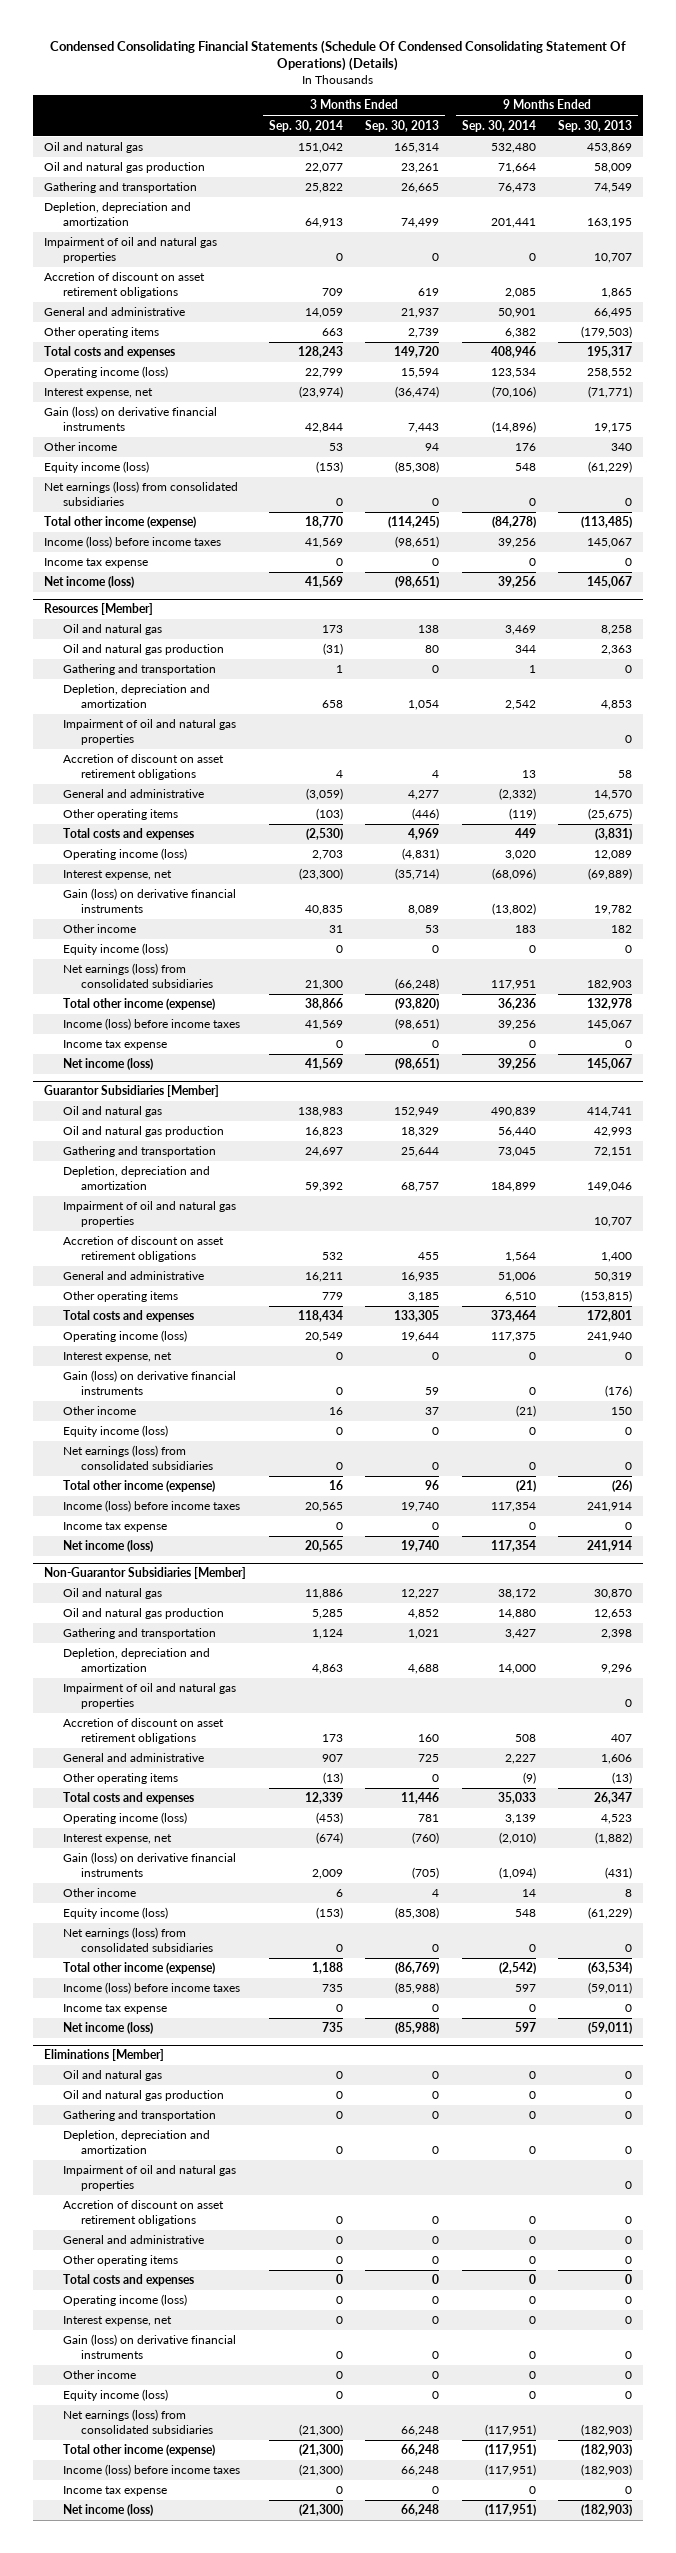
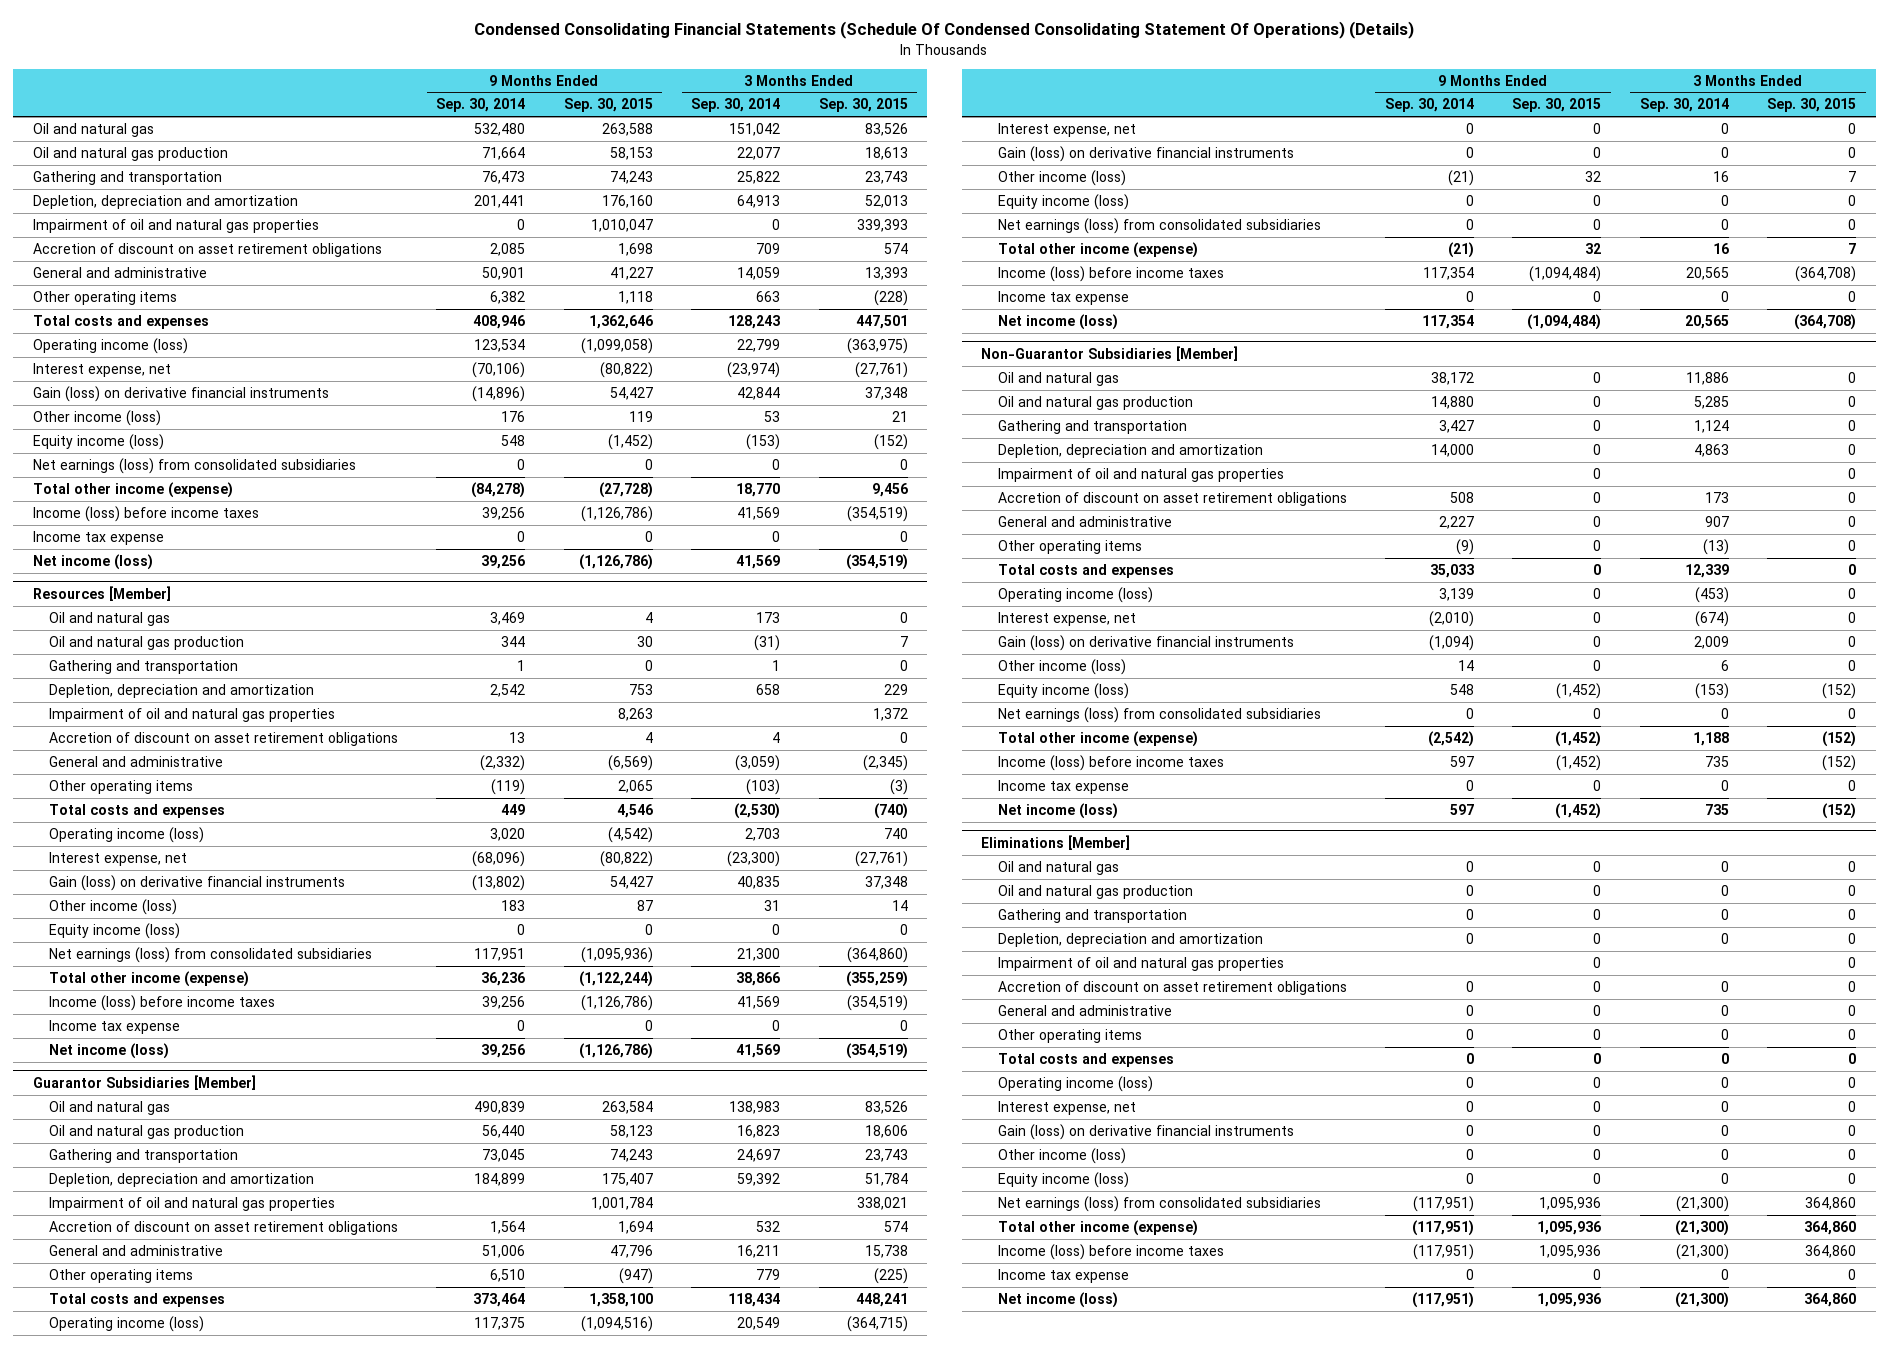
- | 3 Months Ended Sep. 30, 2014 | 3 Months Ended Sep. 30, 2013 | 9 Months Ended Sep. 30, 2014 | 9 Months Ended Sep. 30, 2013
+ | 9 Months Ended Sep. 30, 2014 | 9 Months Ended Sep. 30, 2015 | 3 Months Ended Sep. 30, 2014 | 3 Months Ended Sep. 30, 2015
- Other income | 53 | 94 | 176 | 340
+ Other income (loss) | 176 | 119 | 53 | 21
@ Resources [Member]
- Other income | 31 | 53 | 183 | 182
+ Other income (loss) | 183 | 87 | 31 | 14
@ Guarantor Subsidiaries [Member]
- Other income | 16 | 37 | (21) | 150
+ Other income (loss) | (21) | 32 | 16 | 7
@ Non-Guarantor Subsidiaries [Member]
- Other income | 6 | 4 | 14 | 8
+ Other income (loss) | 14 | 0 | 6 | 0
@ Eliminations [Member]
- Other income | 0 | 0 | 0 | 0
+ Other income (loss) | 0 | 0 | 0 | 0

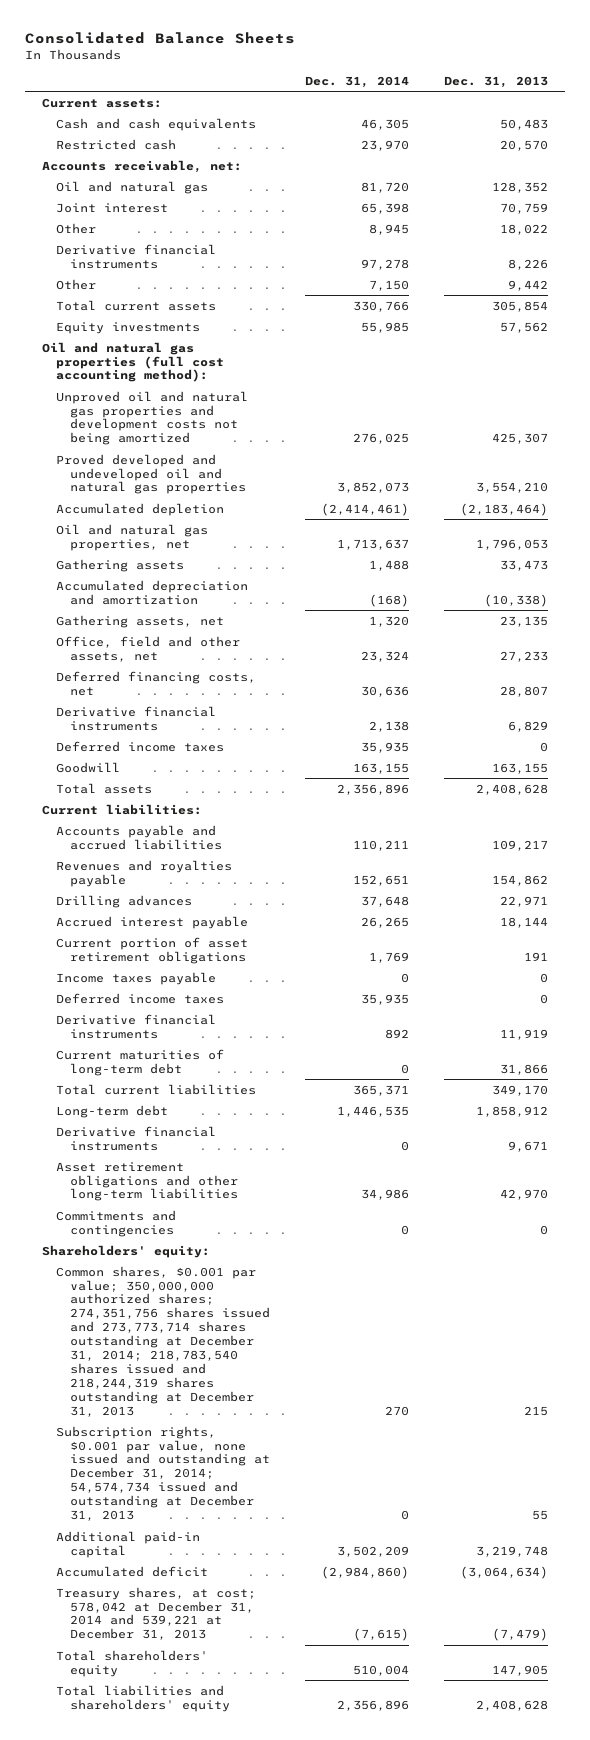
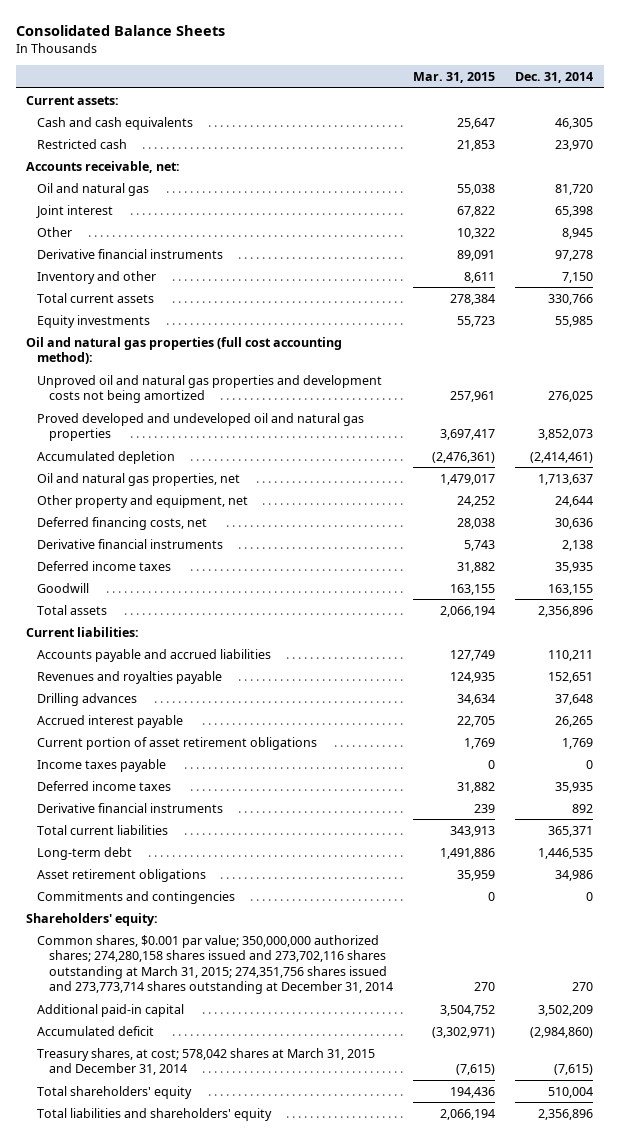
- | Dec. 31, 2014 | Dec. 31, 2013
+ | Mar. 31, 2015 | Dec. 31, 2014
- Other | 7,150 | 9,442
+ Inventory and other | 8,611 | 7,150
- Gathering assets | 1,488 | 33,473
- Accumulated depreciation and amortization | (168) | (10,338)
- Gathering assets, net | 1,320 | 23,135
- Office, field and other assets, net | 23,324 | 27,233
+ Other property and equipment, net | 24,252 | 24,644
- Current maturities of long-term debt | 0 | 31,866
- Derivative financial instruments | 0 | 9,671
- Asset retirement obligations and other long-term liabilities | 34,986 | 42,970
+ Asset retirement obligations | 35,959 | 34,986
- Common shares, $0.001 par value; 350,000,000 authorized shares; 274,351,756 shares issued and 273,773,714 shares outstanding at December 31, 2014; 218,783,540 shares issued and 218,244,319 shares outstanding at December 31, 2013 | 270 | 215
- Subscription rights, $0.001 par value, none issued and outstanding at December 31, 2014; 54,574,734 issued and outstanding at December 31, 2013 | 0 | 55
+ Common shares, $0.001 par value; 350,000,000 authorized shares; 274,280,158 shares issued and 273,702,116 shares outstanding at March 31, 2015; 274,351,756 shares issued and 273,773,714 shares outstanding at December 31, 2014 | 270 | 270
- Treasury shares, at cost; 578,042 at December 31, 2014 and 539,221 at December 31, 2013 | (7,615) | (7,479)
+ Treasury shares, at cost; 578,042 shares at March 31, 2015 and December 31, 2014 | (7,615) | (7,615)

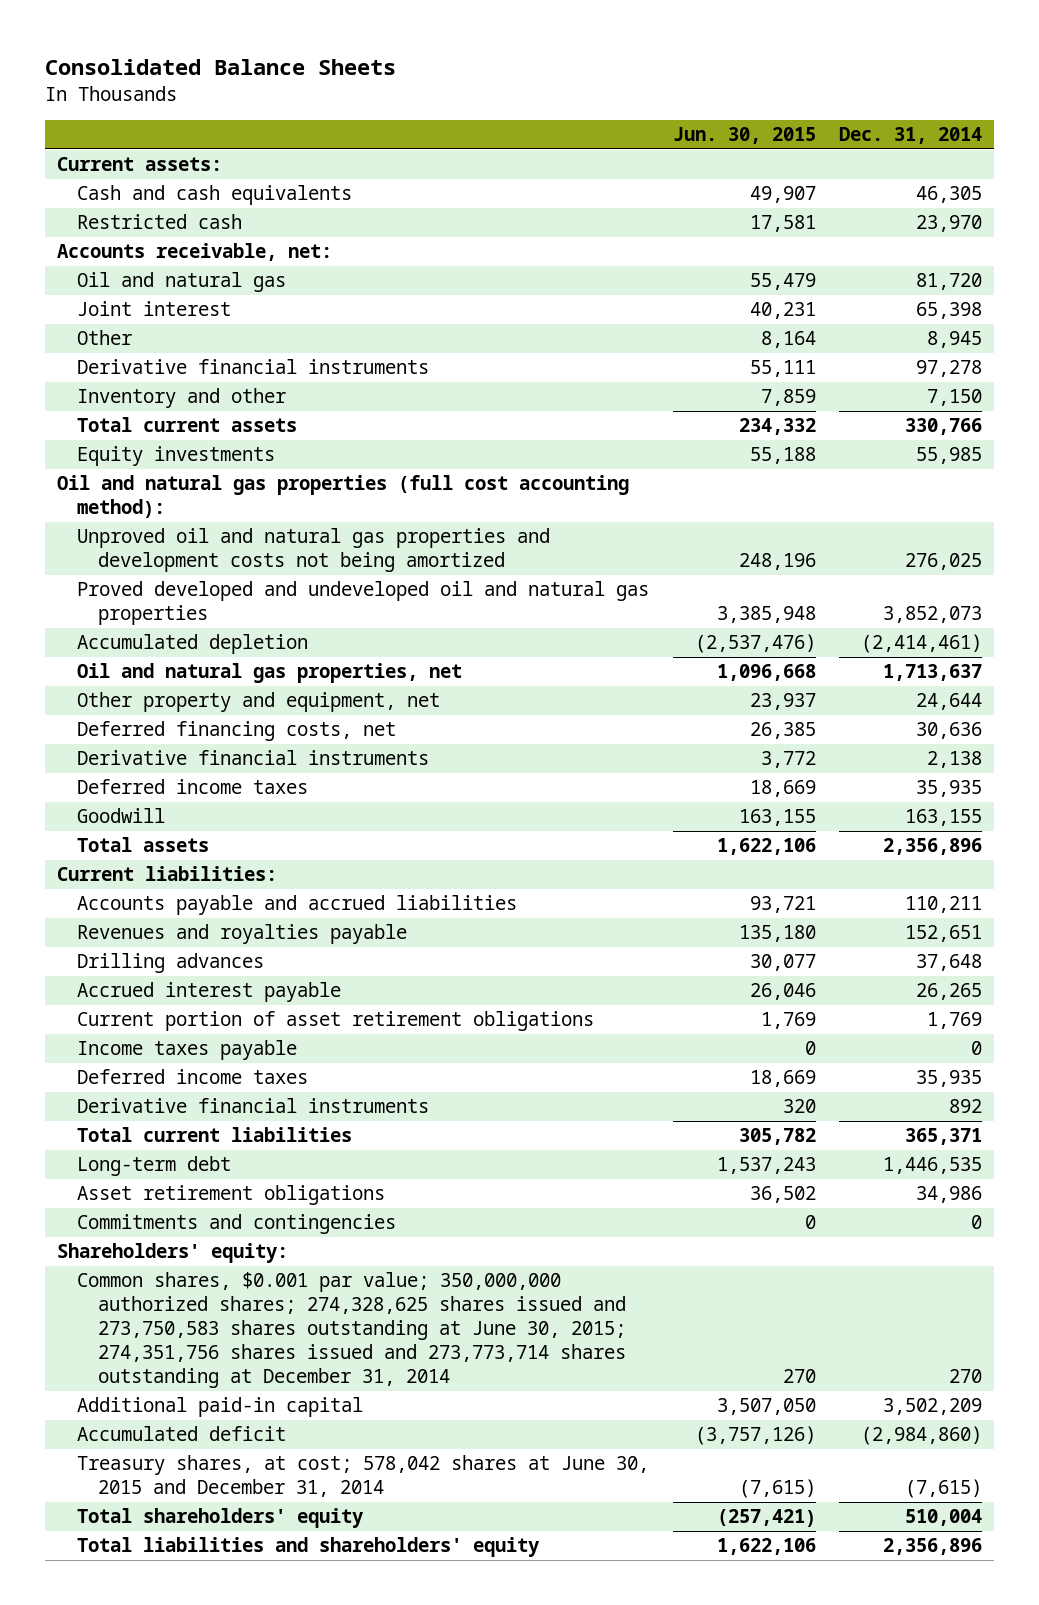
- | Mar. 31, 2015 | Dec. 31, 2014
+ | Jun. 30, 2015 | Dec. 31, 2014
- Common shares, $0.001 par value; 350,000,000 authorized shares; 274,280,158 shares issued and 273,702,116 shares outstanding at March 31, 2015; 274,351,756 shares issued and 273,773,714 shares outstanding at December 31, 2014 | 270 | 270
+ Common shares, $0.001 par value; 350,000,000 authorized shares; 274,328,625 shares issued and 273,750,583 shares outstanding at June 30, 2015; 274,351,756 shares issued and 273,773,714 shares outstanding at December 31, 2014 | 270 | 270
- Treasury shares, at cost; 578,042 shares at March 31, 2015 and December 31, 2014 | (7,615) | (7,615)
+ Treasury shares, at cost; 578,042 shares at June 30, 2015 and December 31, 2014 | (7,615) | (7,615)

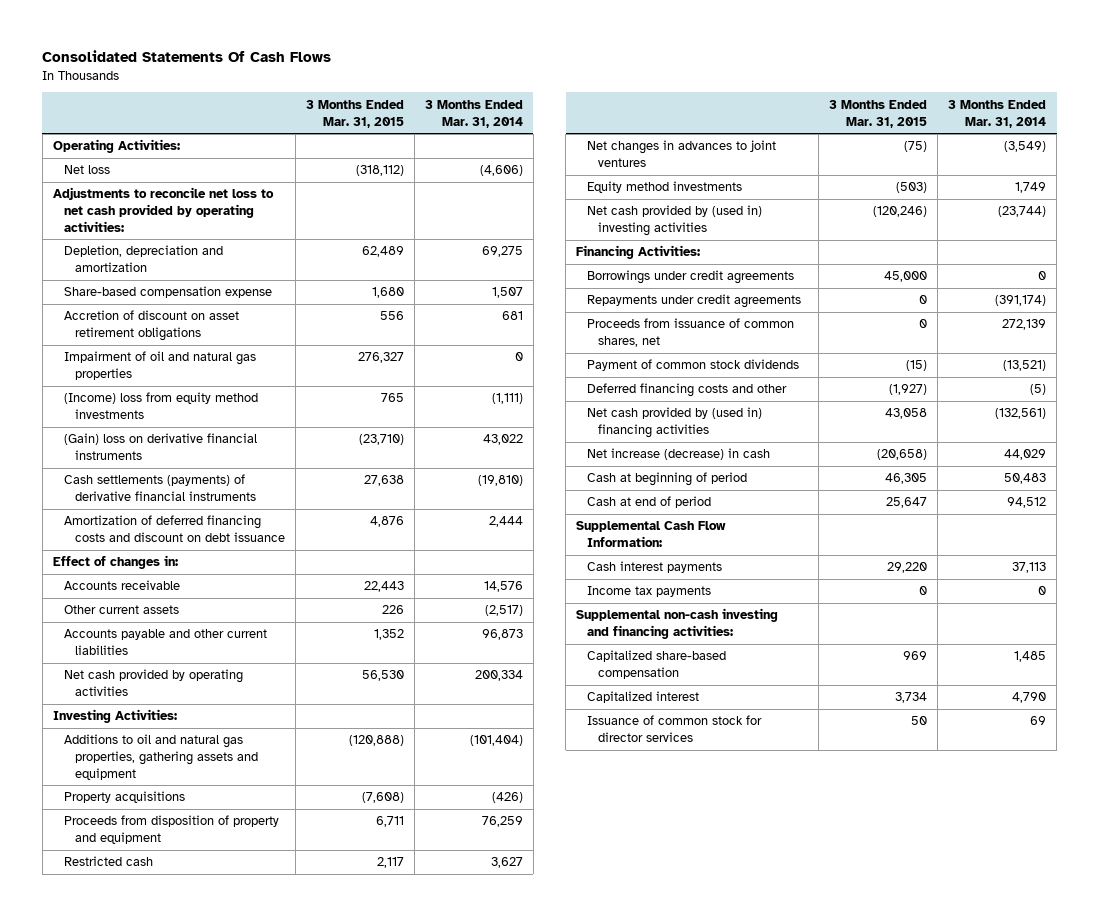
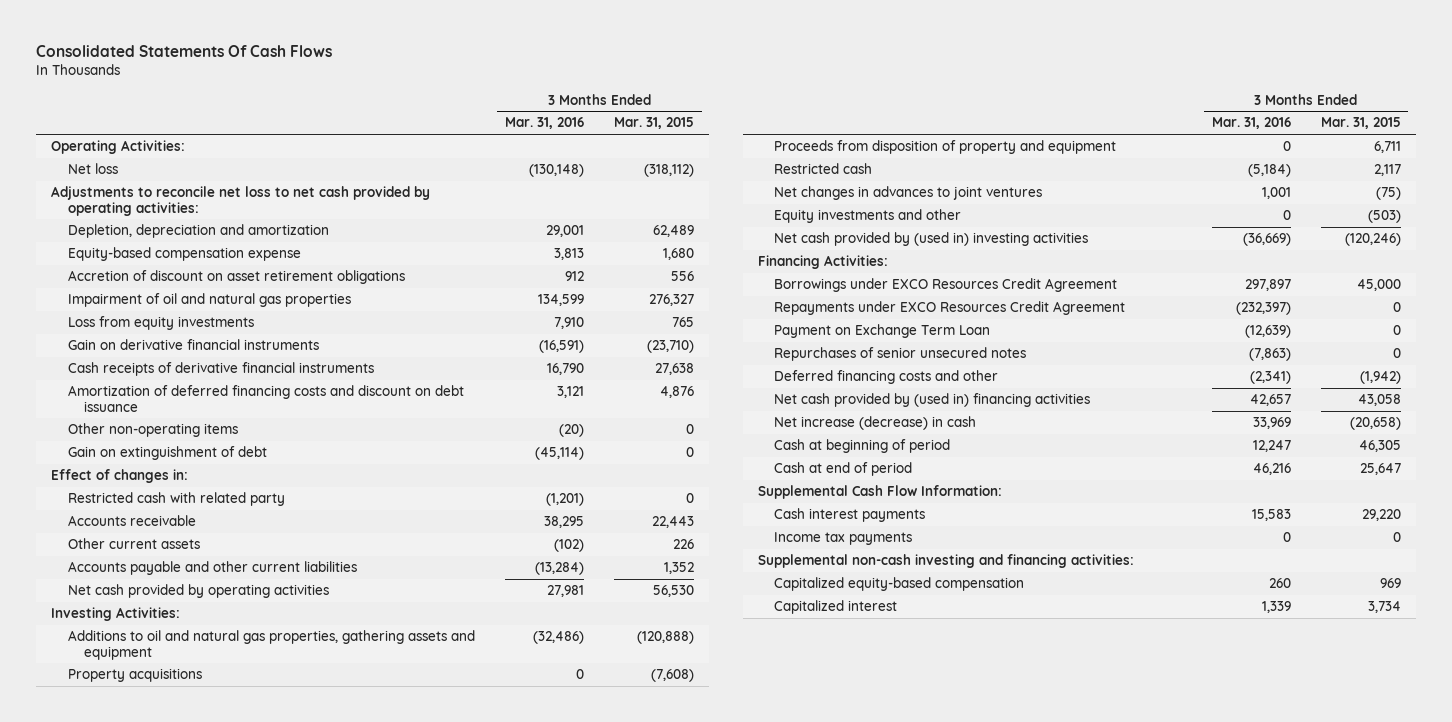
- | 3 Months Ended Mar. 31, 2015 | 3 Months Ended Mar. 31, 2014
+ | 3 Months Ended Mar. 31, 2016 | 3 Months Ended Mar. 31, 2015
- Share-based compensation expense | 1,680 | 1,507
+ Equity-based compensation expense | 3,813 | 1,680
- (Income) loss from equity method investments | 765 | (1,111)
- (Gain) loss on derivative financial instruments | (23,710) | 43,022
- Cash settlements (payments) of derivative financial instruments | 27,638 | (19,810)
+ Loss from equity investments | 7,910 | 765
+ Gain on derivative financial instruments | (16,591) | (23,710)
+ Cash receipts of derivative financial instruments | 16,790 | 27,638
+ Other non-operating items | (20) | 0
+ Gain on extinguishment of debt | (45,114) | 0
+ Restricted cash with related party | (1,201) | 0
- Equity method investments | (503) | 1,749
+ Equity investments and other | 0 | (503)
- Borrowings under credit agreements | 45,000 | 0
- Repayments under credit agreements | 0 | (391,174)
- Proceeds from issuance of common shares, net | 0 | 272,139
- Payment of common stock dividends | (15) | (13,521)
- Deferred financing costs and other | (1,927) | (5)
+ Borrowings under EXCO Resources Credit Agreement | 297,897 | 45,000
+ Repayments under EXCO Resources Credit Agreement | (232,397) | 0
+ Payment on Exchange Term Loan | (12,639) | 0
+ Repurchases of senior unsecured notes | (7,863) | 0
+ Deferred financing costs and other | (2,341) | (1,942)
- Capitalized share-based compensation | 969 | 1,485
+ Capitalized equity-based compensation | 260 | 969
- Issuance of common stock for director services | 50 | 69

